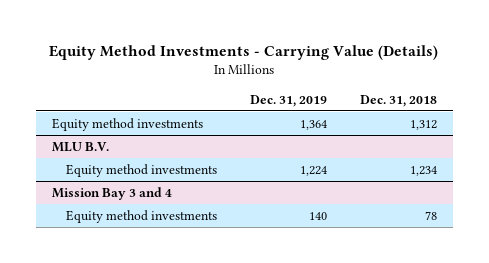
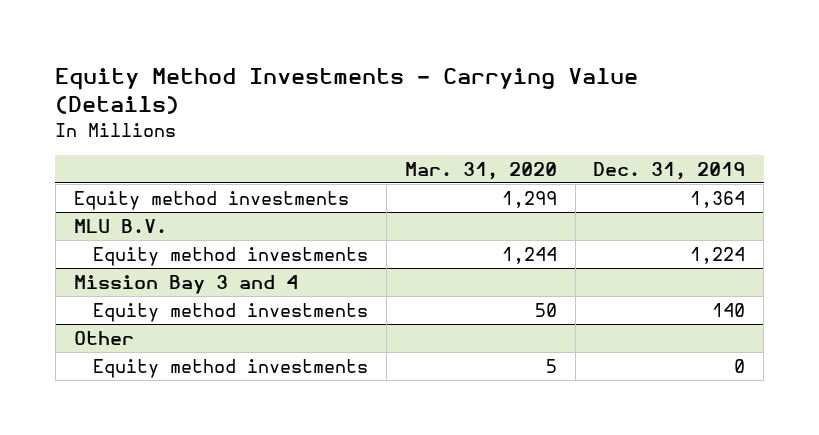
- | Dec. 31, 2019 | Dec. 31, 2018
+ | Mar. 31, 2020 | Dec. 31, 2019
+ Other
+ Equity method investments | 5 | 0

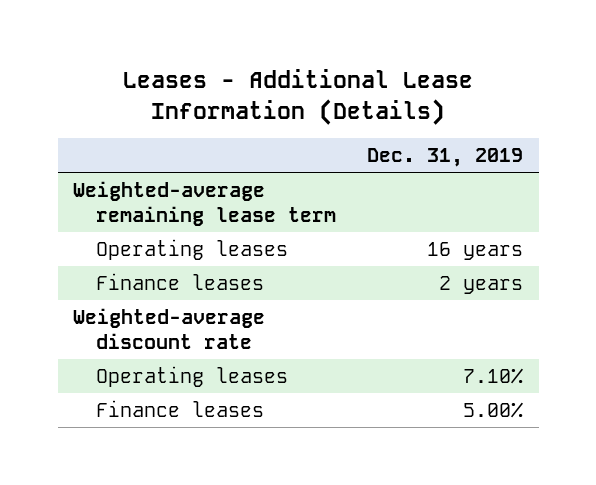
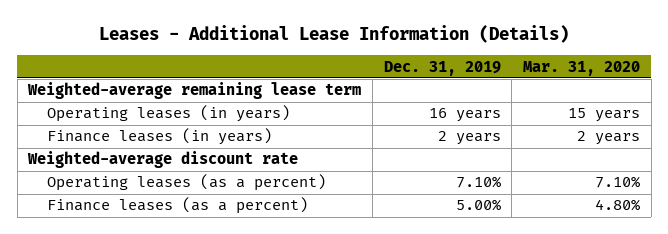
- | Dec. 31, 2019
+ | Dec. 31, 2019 | Mar. 31, 2020
- Operating leases | 16 years
- Finance leases | 2 years
+ Operating leases (in years) | 16 years | 15 years
+ Finance leases (in years) | 2 years | 2 years
- Operating leases | 7.10%
- Finance leases | 5.00%
+ Operating leases (as a percent) | 7.10% | 7.10%
+ Finance leases (as a percent) | 5.00% | 4.80%

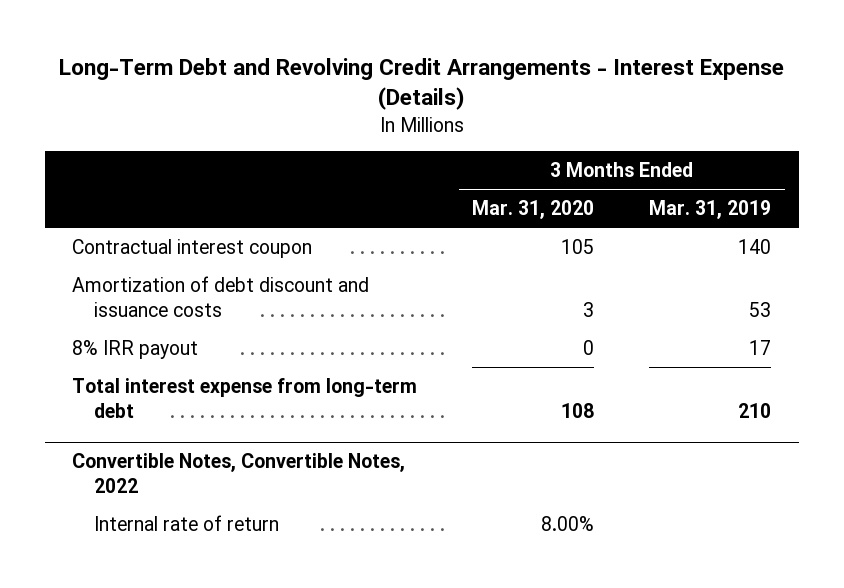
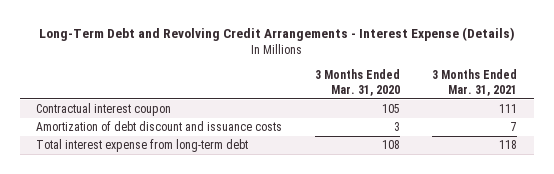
- | 3 Months Ended Mar. 31, 2020 | 3 Months Ended Mar. 31, 2019
+ | 3 Months Ended Mar. 31, 2020 | 3 Months Ended Mar. 31, 2021
- 8% IRR payout | 0 | 17
- Convertible Notes, Convertible Notes, 2022
- Internal rate of return | 8.00% |

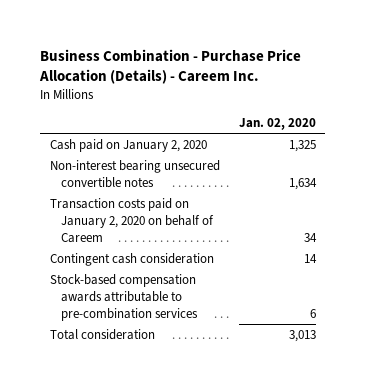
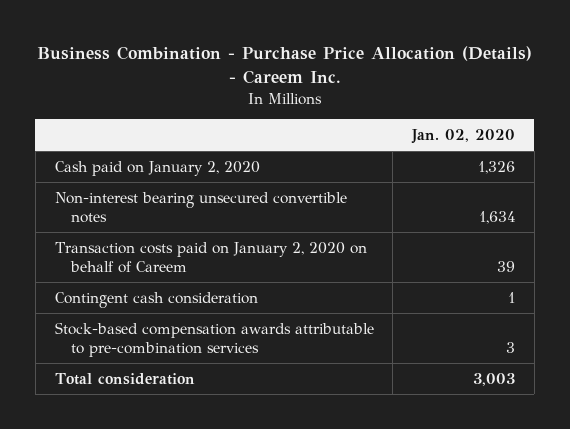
- Cash paid on January 2, 2020 | 1,325
+ Cash paid on January 2, 2020 | 1,326
- Transaction costs paid on January 2, 2020 on behalf of Careem | 34
- Contingent cash consideration | 14
- Stock-based compensation awards attributable to pre-combination services | 6
- Total consideration | 3,013
+ Transaction costs paid on January 2, 2020 on behalf of Careem | 39
+ Contingent cash consideration | 1
+ Stock-based compensation awards attributable to pre-combination services | 3
+ Total consideration | 3,003

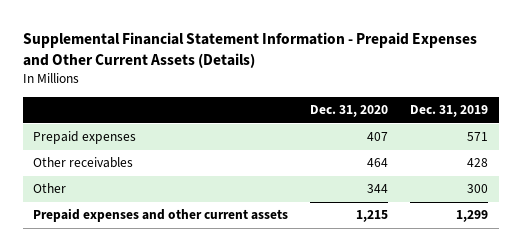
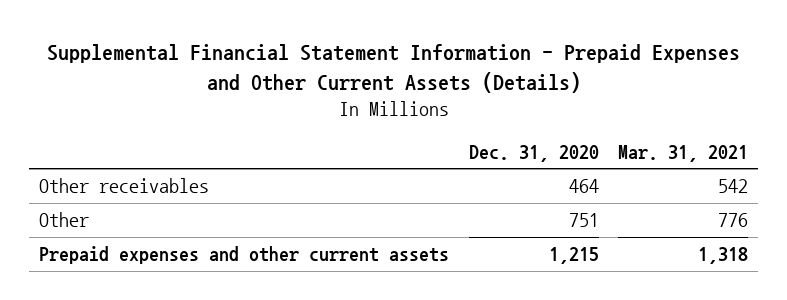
- | Dec. 31, 2020 | Dec. 31, 2019
+ | Dec. 31, 2020 | Mar. 31, 2021
- Prepaid expenses | 407 | 571
- Other | 344 | 300
+ Other | 751 | 776

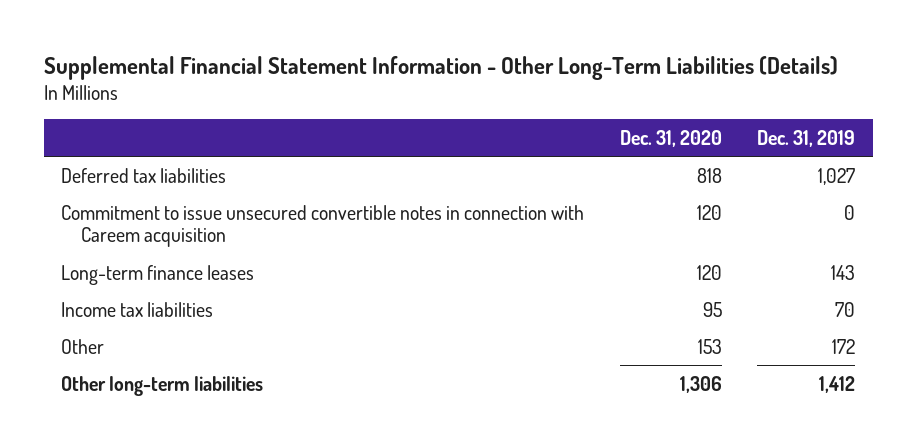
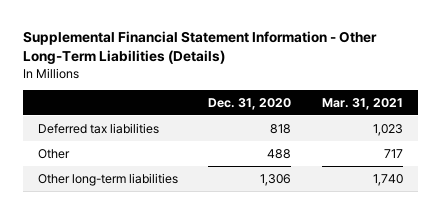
- | Dec. 31, 2020 | Dec. 31, 2019
+ | Dec. 31, 2020 | Mar. 31, 2021
- Commitment to issue unsecured convertible notes in connection with Careem acquisition | 120 | 0
- Long-term finance leases | 120 | 143
- Income tax liabilities | 95 | 70
- Other | 153 | 172
+ Other | 488 | 717

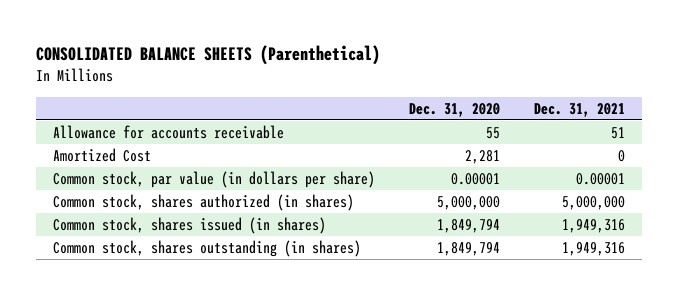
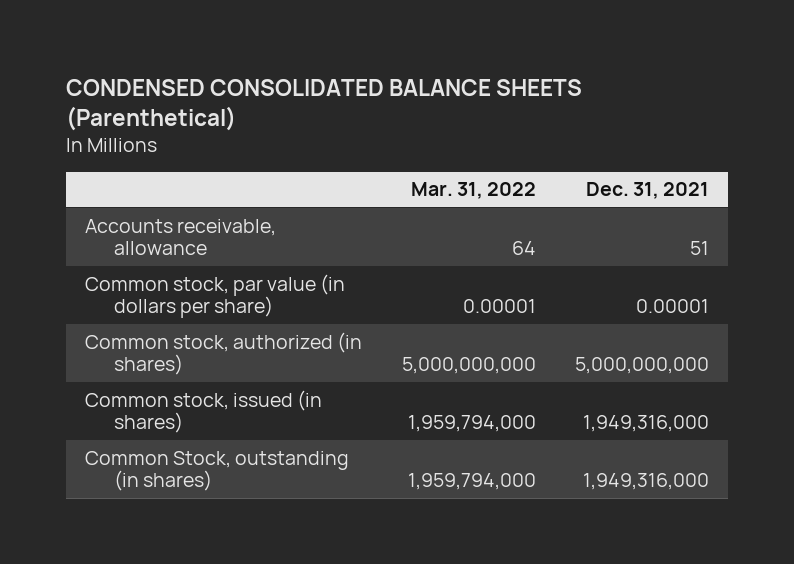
- CONSOLIDATED BALANCE SHEETS (Parenthetical)
+ CONDENSED CONSOLIDATED BALANCE SHEETS (Parenthetical)
- | Dec. 31, 2020 | Dec. 31, 2021
+ | Mar. 31, 2022 | Dec. 31, 2021
- Allowance for accounts receivable | 55 | 51
- Amortized Cost | 2,281 | 0
+ Accounts receivable, allowance | 64 | 51
- Common stock, shares authorized (in shares) | 5,000,000 | 5,000,000
- Common stock, shares issued (in shares) | 1,849,794 | 1,949,316
- Common stock, shares outstanding (in shares) | 1,849,794 | 1,949,316
+ Common stock, authorized (in shares) | 5,000,000,000 | 5,000,000,000
+ Common stock, issued (in shares) | 1,959,794,000 | 1,949,316,000
+ Common Stock, outstanding (in shares) | 1,959,794,000 | 1,949,316,000

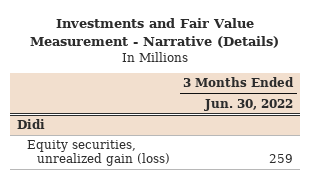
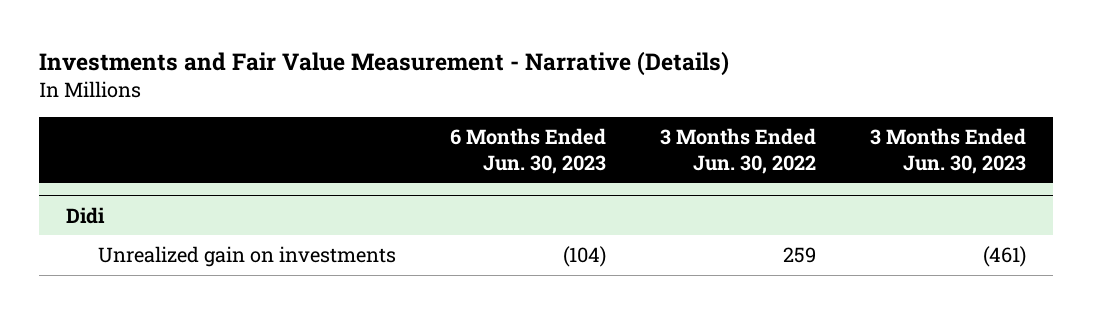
- | 3 Months Ended Jun. 30, 2022
+ | 6 Months Ended Jun. 30, 2023 | 3 Months Ended Jun. 30, 2022 | 3 Months Ended Jun. 30, 2023
@ Didi
- Equity securities, unrealized gain (loss) | 259
+ Unrealized gain on investments | (104) | 259 | (461)

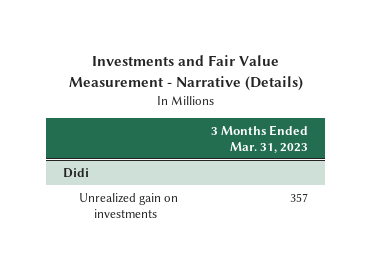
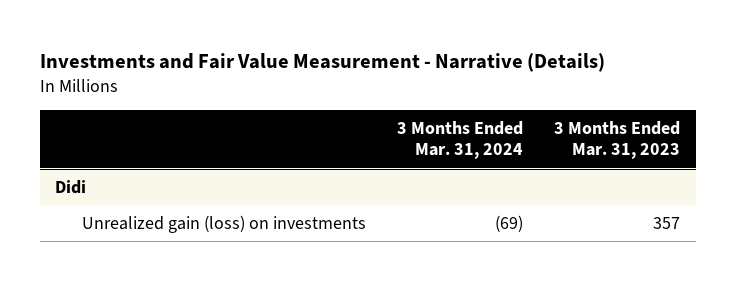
- | 3 Months Ended Mar. 31, 2023
+ | 3 Months Ended Mar. 31, 2024 | 3 Months Ended Mar. 31, 2023
@ Didi
- Unrealized gain on investments | 357
+ Unrealized gain (loss) on investments | (69) | 357

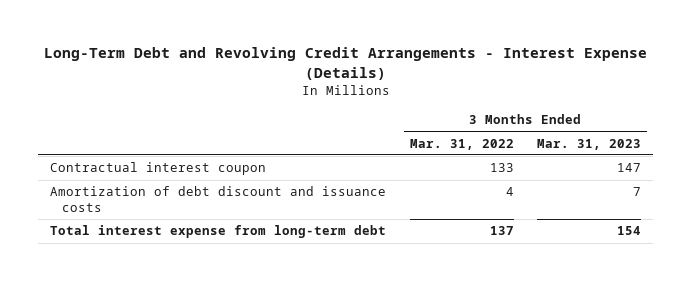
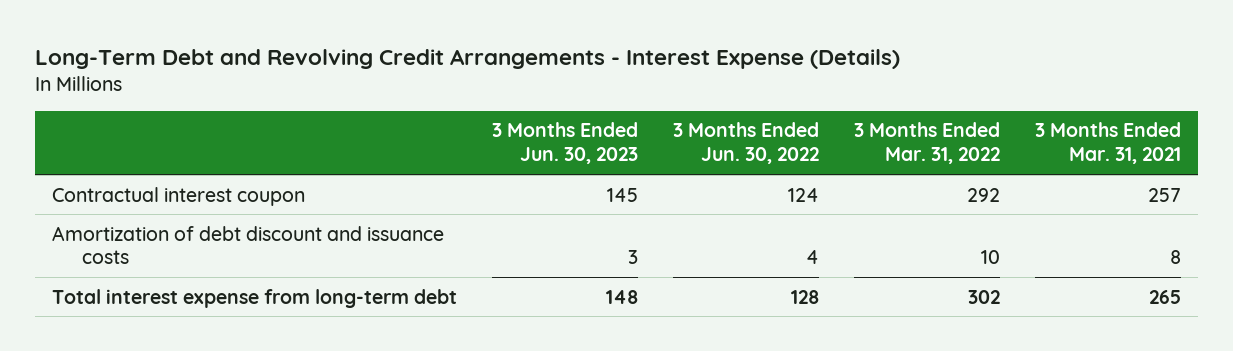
- | 3 Months Ended Mar. 31, 2022 | 3 Months Ended Mar. 31, 2023
+ | 3 Months Ended Jun. 30, 2023 | 3 Months Ended Jun. 30, 2022 | 3 Months Ended Mar. 31, 2022 | 3 Months Ended Mar. 31, 2021
- Contractual interest coupon | 133 | 147
- Amortization of debt discount and issuance costs | 4 | 7
- Total interest expense from long-term debt | 137 | 154
+ Contractual interest coupon | 145 | 124 | 292 | 257
+ Amortization of debt discount and issuance costs | 3 | 4 | 10 | 8
+ Total interest expense from long-term debt | 148 | 128 | 302 | 265

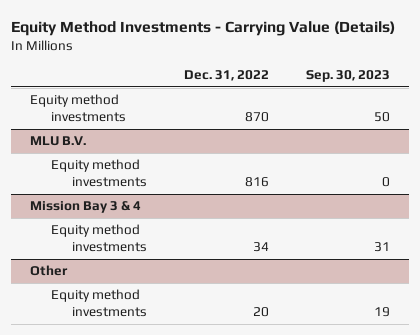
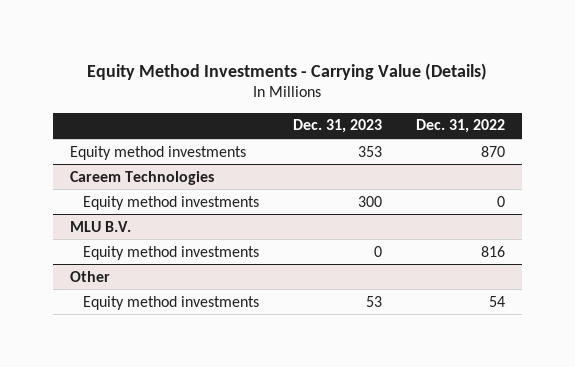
- | Dec. 31, 2022 | Sep. 30, 2023
+ | Dec. 31, 2023 | Dec. 31, 2022
+ Careem Technologies
+ Equity method investments | 300 | 0
- Mission Bay 3 & 4
- Equity method investments | 34 | 31
@ Other
- Equity method investments | 20 | 19
+ Equity method investments | 53 | 54

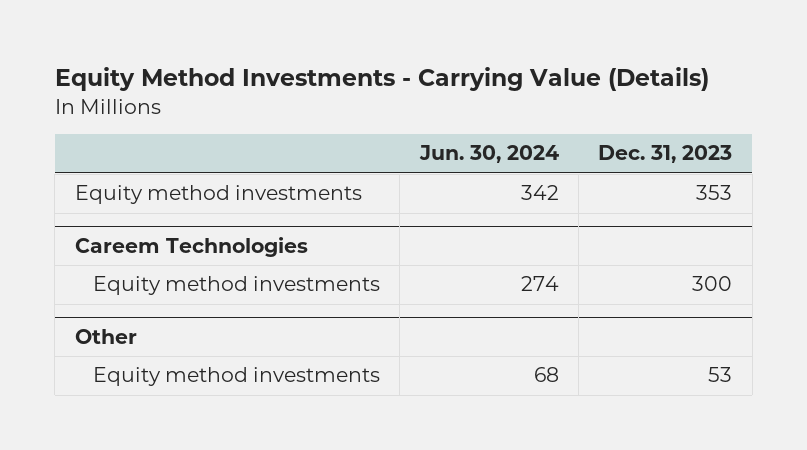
- | Dec. 31, 2023 | Dec. 31, 2022
+ | Jun. 30, 2024 | Dec. 31, 2023
- MLU B.V.
- Equity method investments | 0 | 816

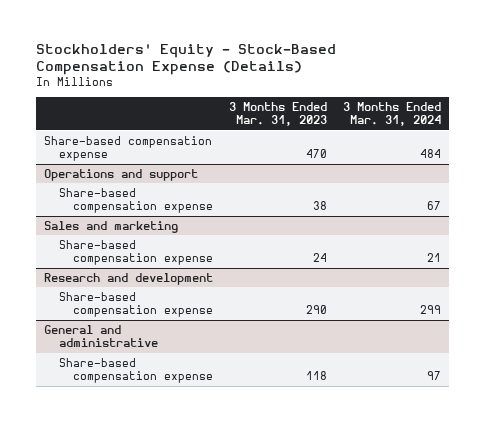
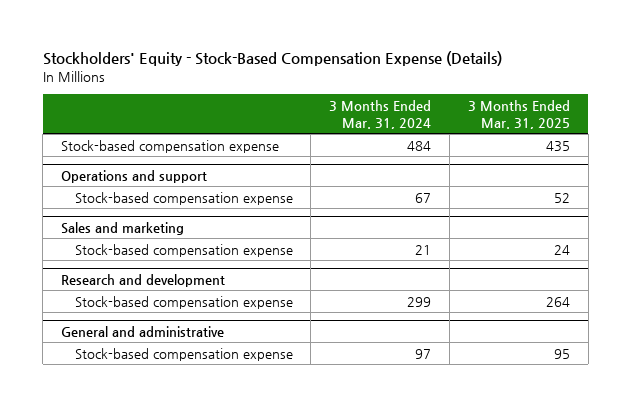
- | 3 Months Ended Mar. 31, 2023 | 3 Months Ended Mar. 31, 2024
+ | 3 Months Ended Mar. 31, 2024 | 3 Months Ended Mar. 31, 2025
- Share-based compensation expense | 470 | 484
+ Stock-based compensation expense | 484 | 435
@ Operations and support
- Share-based compensation expense | 38 | 67
+ Stock-based compensation expense | 67 | 52
@ Sales and marketing
- Share-based compensation expense | 24 | 21
+ Stock-based compensation expense | 21 | 24
@ Research and development
- Share-based compensation expense | 290 | 299
+ Stock-based compensation expense | 299 | 264
@ General and administrative
- Share-based compensation expense | 118 | 97
+ Stock-based compensation expense | 97 | 95

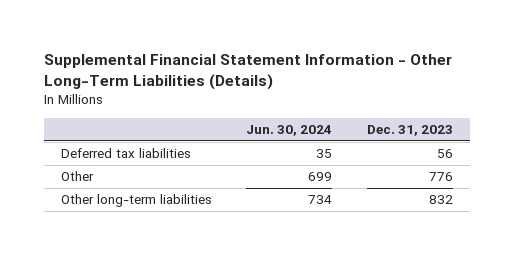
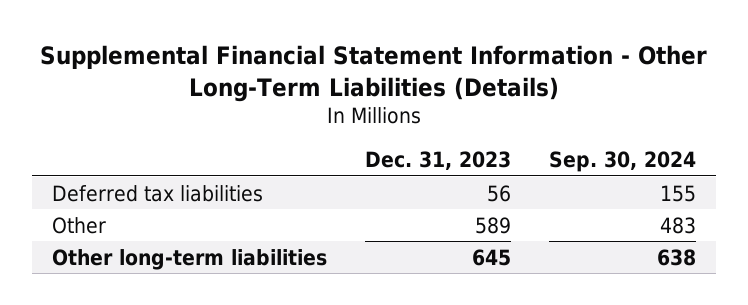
- | Jun. 30, 2024 | Dec. 31, 2023
+ | Dec. 31, 2023 | Sep. 30, 2024
- Other | 699 | 776
- Other long-term liabilities | 734 | 832
+ Other | 589 | 483
+ Other long-term liabilities | 645 | 638

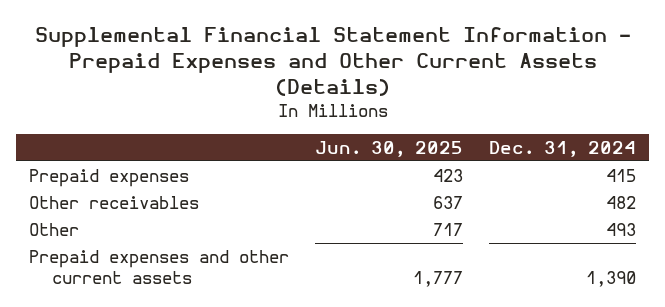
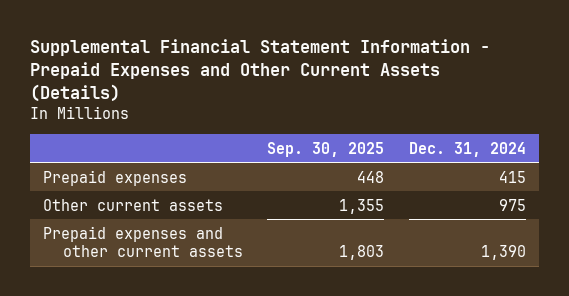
- | Jun. 30, 2025 | Dec. 31, 2024
+ | Sep. 30, 2025 | Dec. 31, 2024
- Other receivables | 637 | 482
- Other | 717 | 493
+ Other current assets | 1,355 | 975

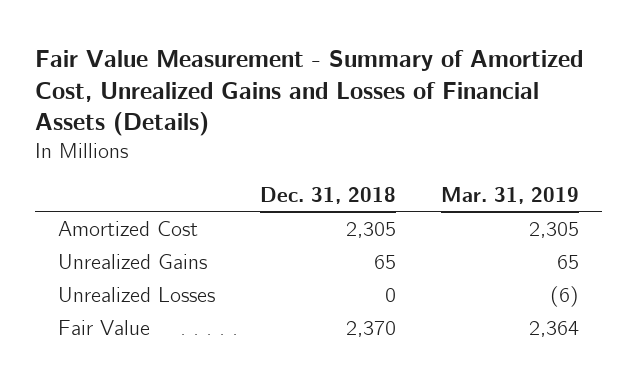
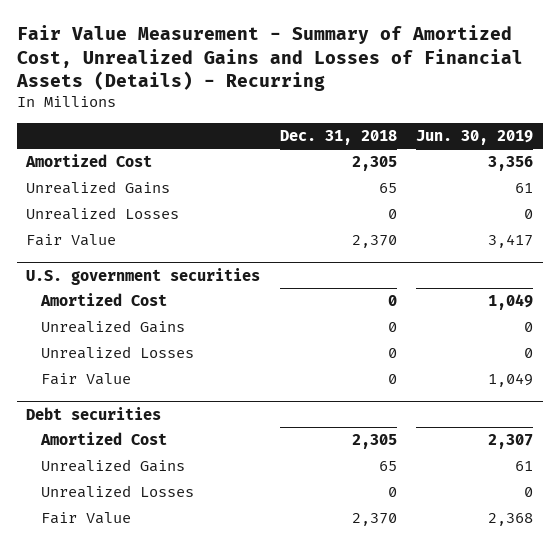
- Fair Value Measurement - Summary of Amortized Cost, Unrealized Gains and Losses of Financial Assets (Details)
+ Fair Value Measurement - Summary of Amortized Cost, Unrealized Gains and Losses of Financial Assets (Details) - Recurring
- | Dec. 31, 2018 | Mar. 31, 2019
+ | Dec. 31, 2018 | Jun. 30, 2019
+ U.S. government securities
+ Amortized Cost | 0 | 1,049
+ Unrealized Gains | 0 | 0
+ Unrealized Losses | 0 | 0
+ Fair Value | 0 | 1,049
+ Debt securities
+ Amortized Cost | 2,305 | 2,307
+ Unrealized Gains | 65 | 61
+ Unrealized Losses | 0 | 0
+ Fair Value | 2,370 | 2,368

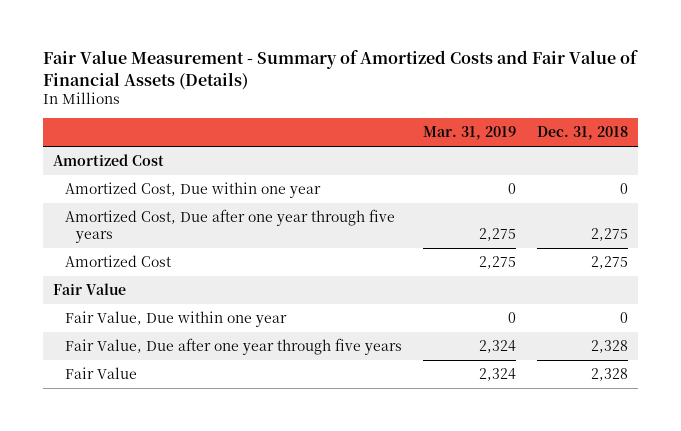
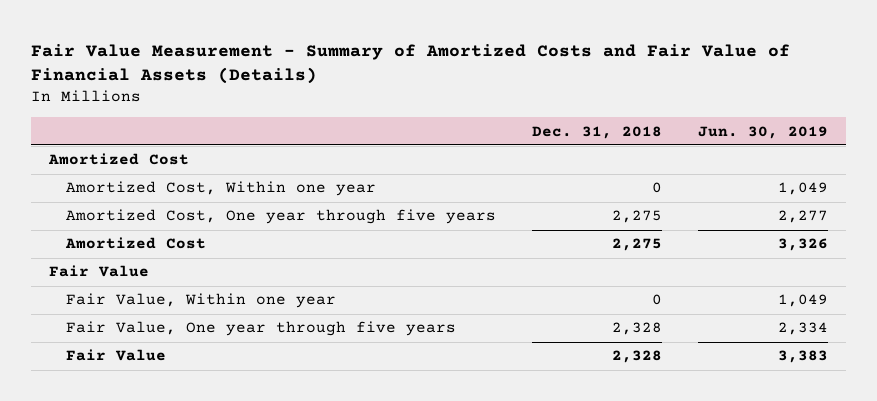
- | Mar. 31, 2019 | Dec. 31, 2018
+ | Dec. 31, 2018 | Jun. 30, 2019
- Amortized Cost, Due within one year | 0 | 0
- Amortized Cost, Due after one year through five years | 2,275 | 2,275
+ Amortized Cost, Within one year | 0 | 1,049
+ Amortized Cost, One year through five years | 2,275 | 2,277
- Fair Value, Due within one year | 0 | 0
- Fair Value, Due after one year through five years | 2,324 | 2,328
+ Fair Value, Within one year | 0 | 1,049
+ Fair Value, One year through five years | 2,328 | 2,334

